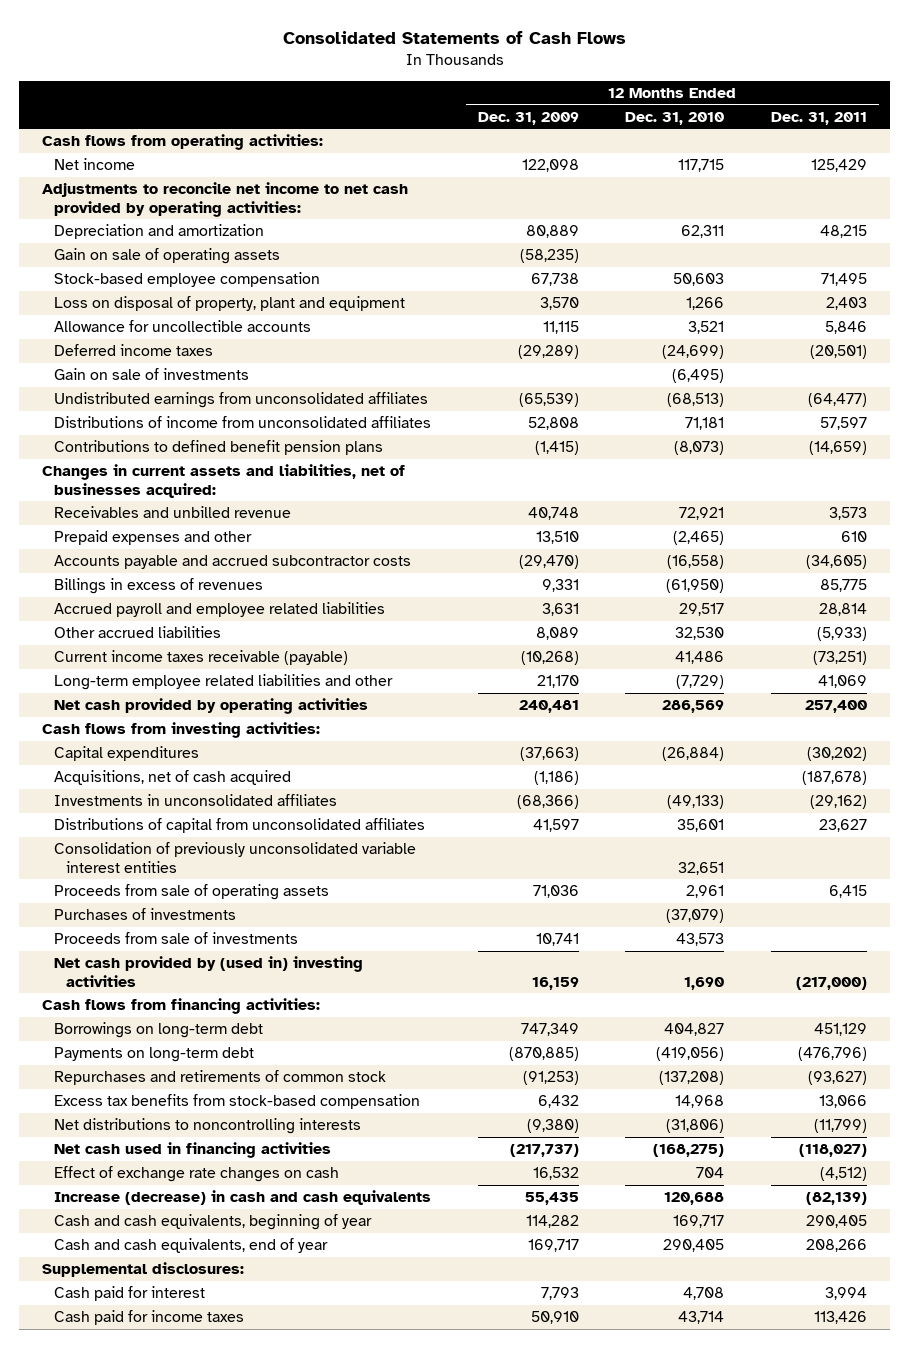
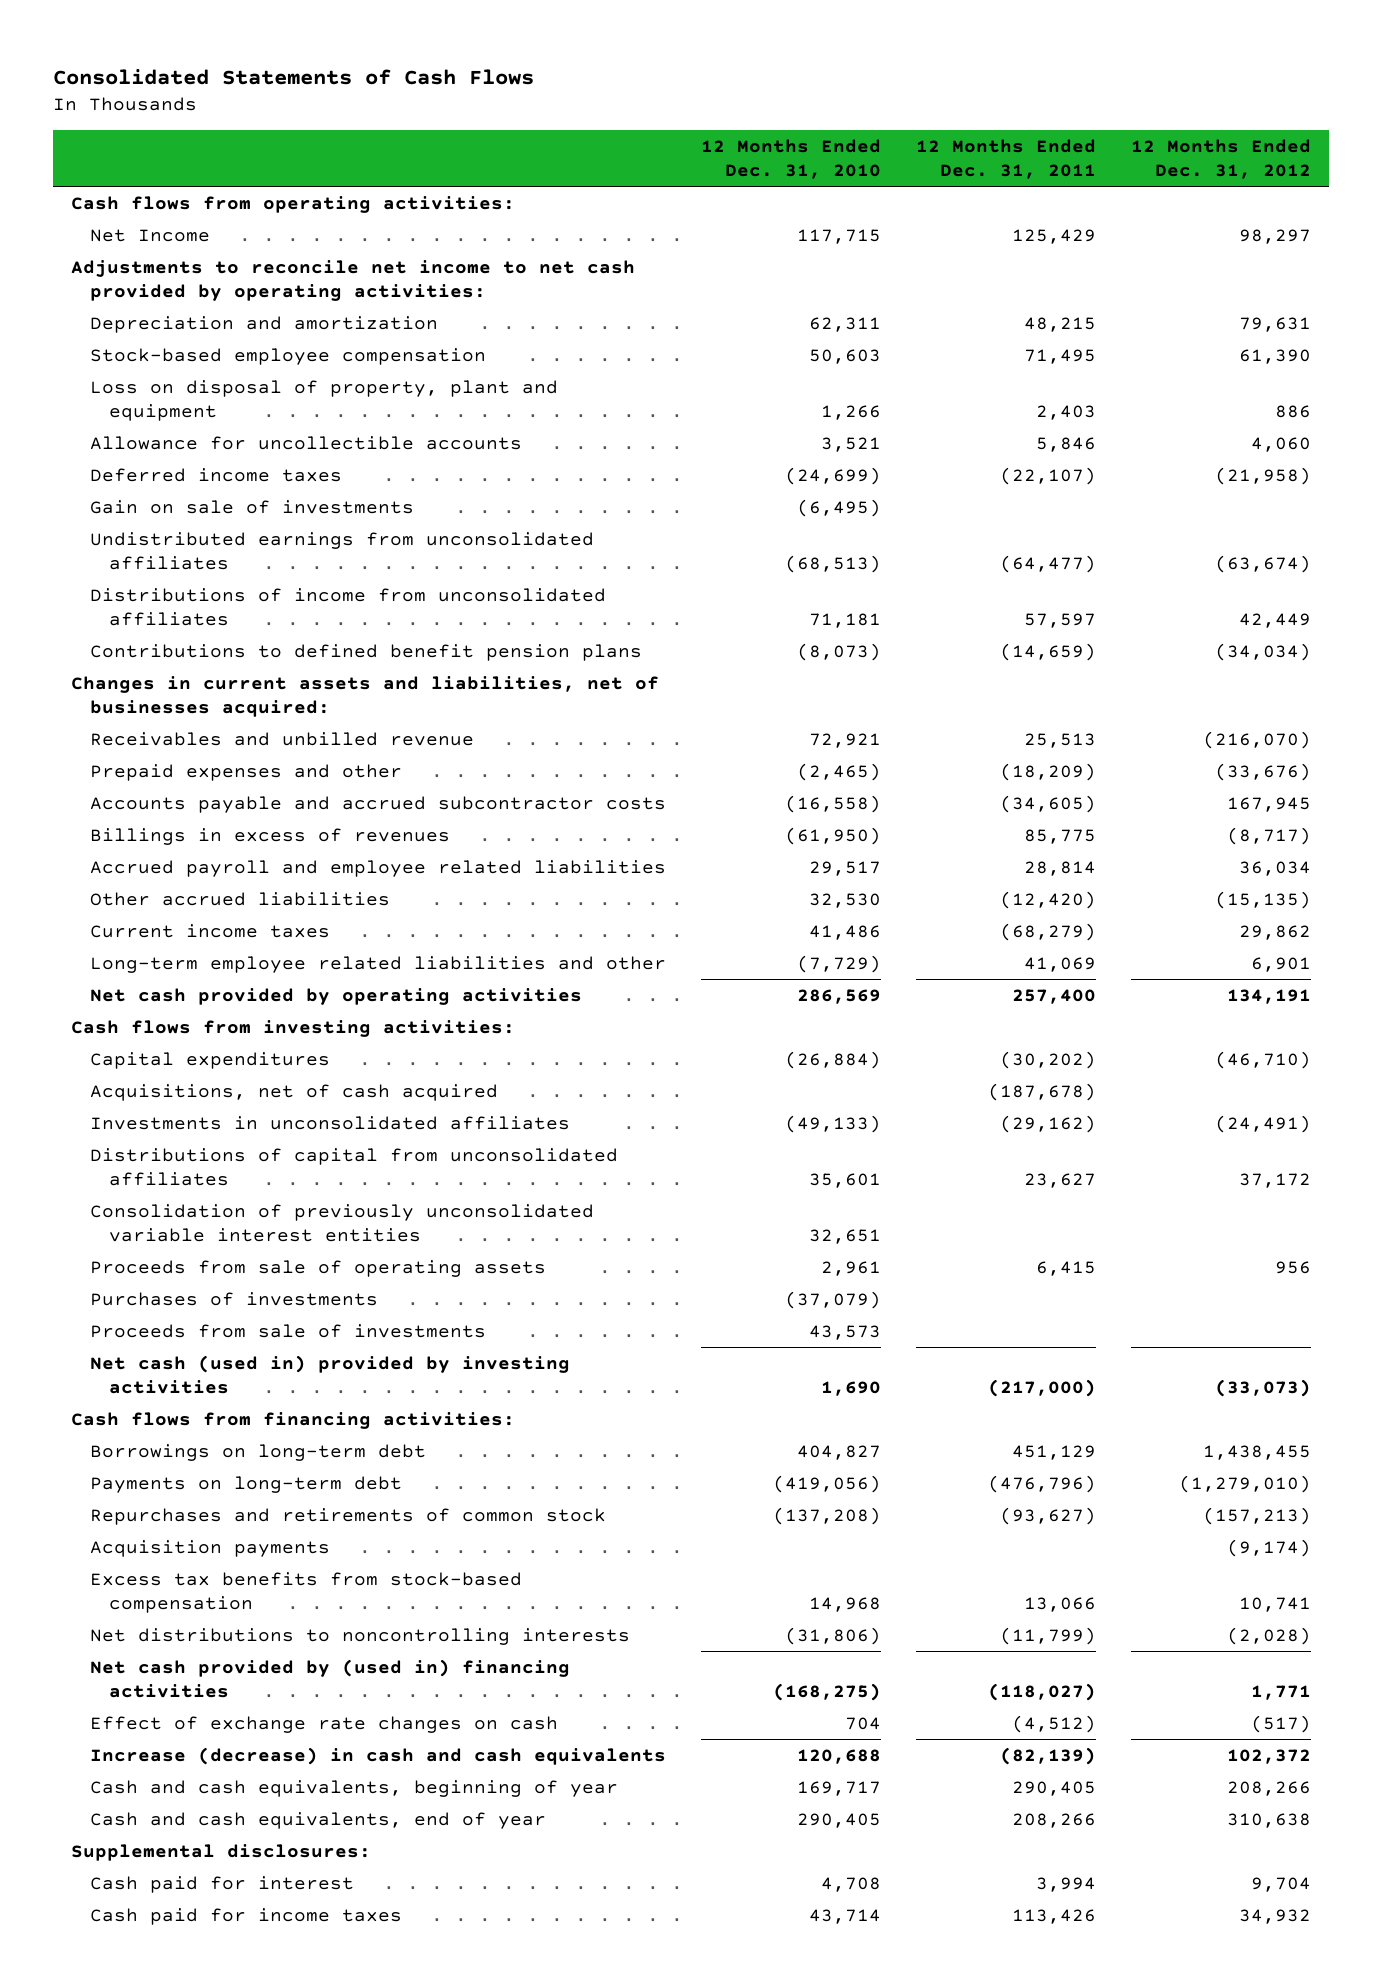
- | 12 Months Ended Dec. 31, 2009 | 12 Months Ended Dec. 31, 2010 | 12 Months Ended Dec. 31, 2011
+ | 12 Months Ended Dec. 31, 2010 | 12 Months Ended Dec. 31, 2011 | 12 Months Ended Dec. 31, 2012
- Net income | 122,098 | 117,715 | 125,429
+ Net Income | 117,715 | 125,429 | 98,297
- Gain on sale of operating assets | (58,235) | |
- Deferred income taxes | (29,289) | (24,699) | (20,501)
+ Deferred income taxes | (24,699) | (22,107) | (21,958)
- Receivables and unbilled revenue | 40,748 | 72,921 | 3,573
- Prepaid expenses and other | 13,510 | (2,465) | 610
+ Receivables and unbilled revenue | 72,921 | 25,513 | (216,070)
+ Prepaid expenses and other | (2,465) | (18,209) | (33,676)
- Other accrued liabilities | 8,089 | 32,530 | (5,933)
- Current income taxes receivable (payable) | (10,268) | 41,486 | (73,251)
+ Other accrued liabilities | 32,530 | (12,420) | (15,135)
+ Current income taxes | 41,486 | (68,279) | 29,862
- Net cash provided by (used in) investing activities | 16,159 | 1,690 | (217,000)
+ Net cash (used in) provided by investing activities | 1,690 | (217,000) | (33,073)
+ Acquisition payments | | | (9,174)
- Net cash used in financing activities | (217,737) | (168,275) | (118,027)
+ Net cash provided by (used in) financing activities | (168,275) | (118,027) | 1,771

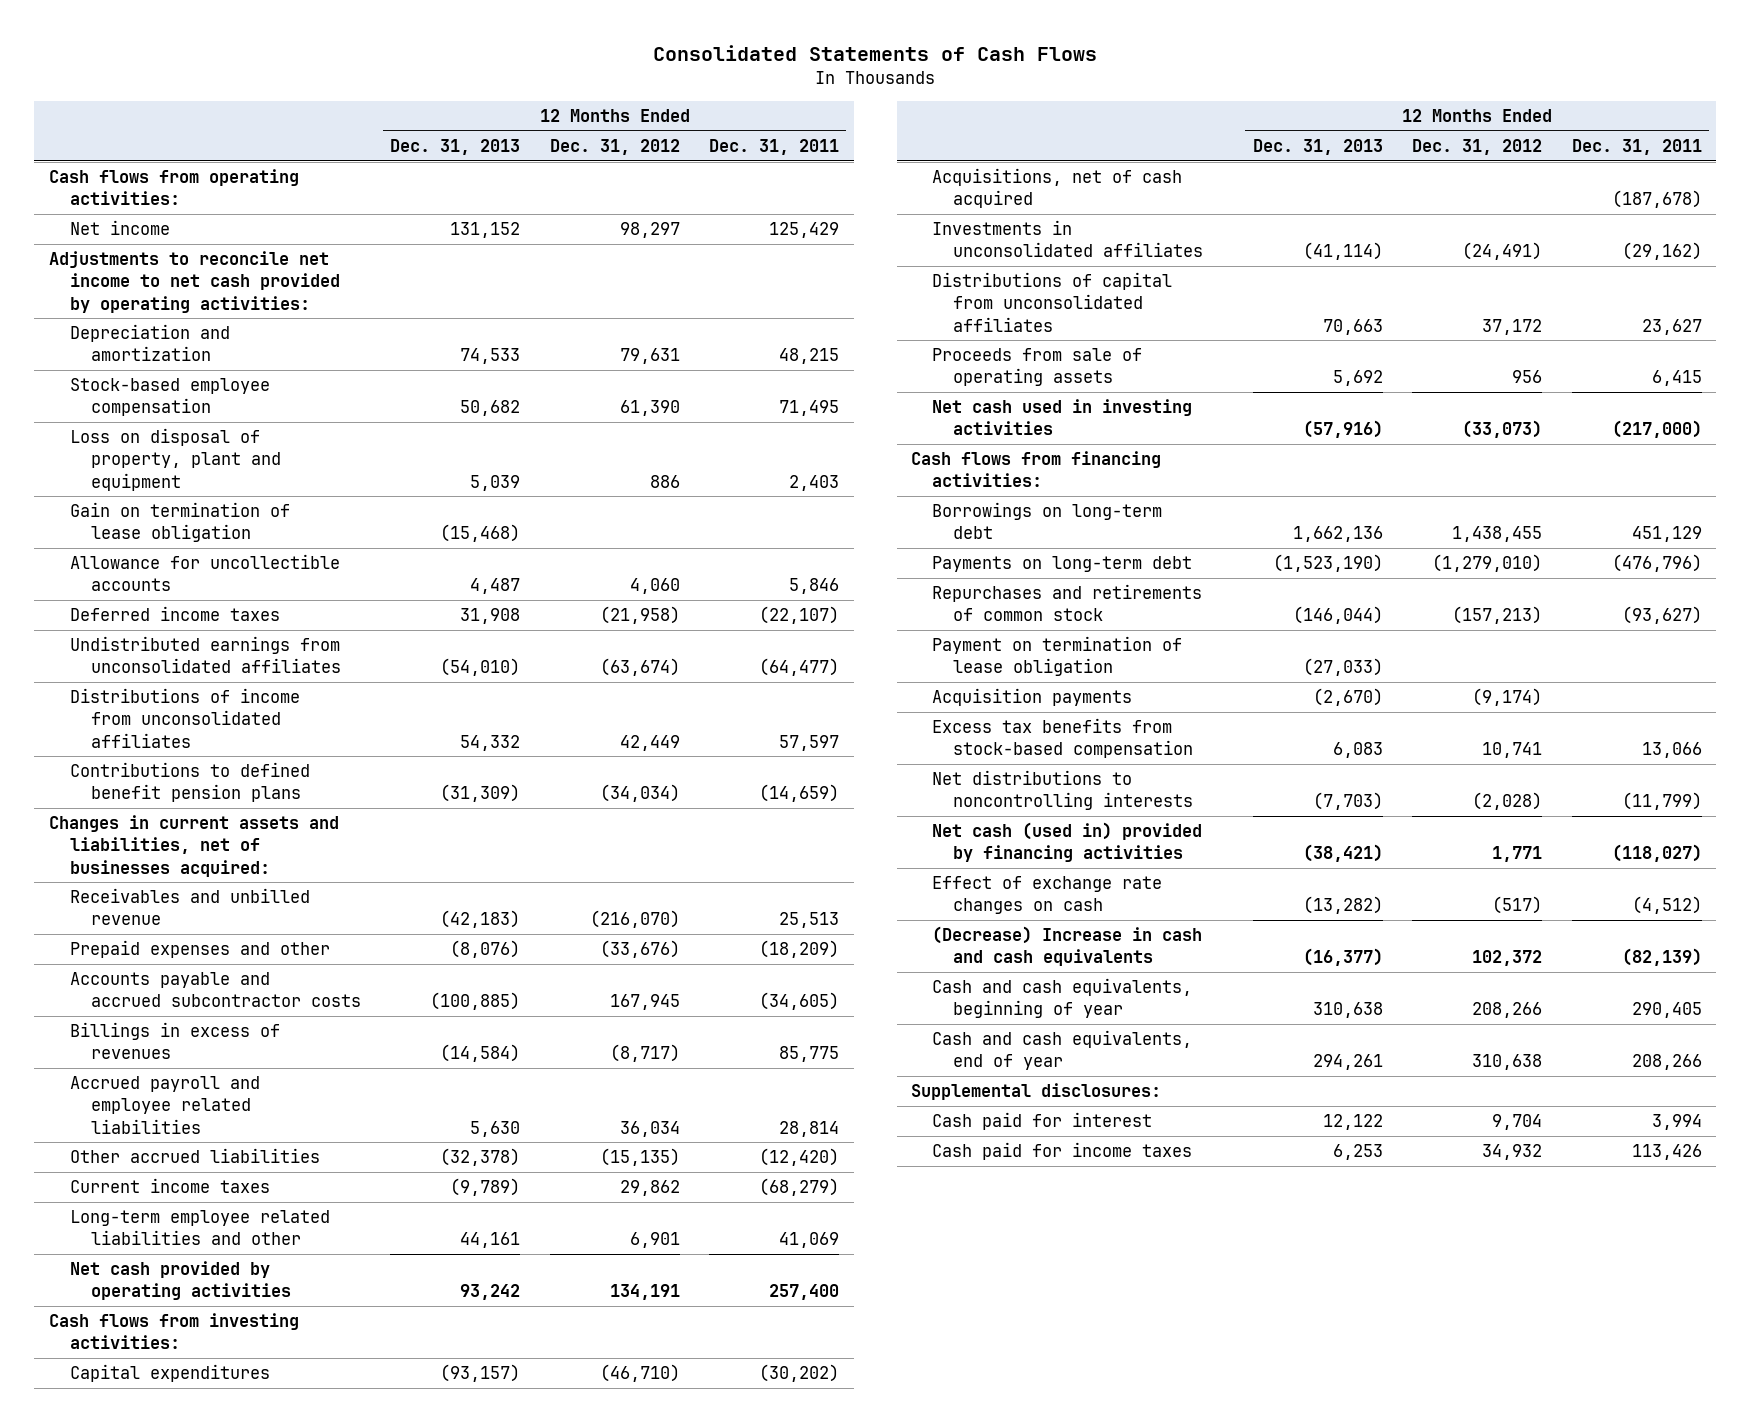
- | 12 Months Ended Dec. 31, 2010 | 12 Months Ended Dec. 31, 2011 | 12 Months Ended Dec. 31, 2012
+ | 12 Months Ended Dec. 31, 2013 | 12 Months Ended Dec. 31, 2012 | 12 Months Ended Dec. 31, 2011
- Net Income | 117,715 | 125,429 | 98,297
+ Net income | 131,152 | 98,297 | 125,429
+ Gain on termination of lease obligation | (15,468) | |
- Gain on sale of investments | (6,495) | |
- Consolidation of previously unconsolidated variable interest entities | 32,651 | |
- Purchases of investments | (37,079) | |
- Proceeds from sale of investments | 43,573 | |
- Net cash (used in) provided by investing activities | 1,690 | (217,000) | (33,073)
+ Net cash used in investing activities | (57,916) | (33,073) | (217,000)
+ Payment on termination of lease obligation | (27,033) | |
- Net cash provided by (used in) financing activities | (168,275) | (118,027) | 1,771
+ Net cash (used in) provided by financing activities | (38,421) | 1,771 | (118,027)
- Increase (decrease) in cash and cash equivalents | 120,688 | (82,139) | 102,372
+ (Decrease) Increase in cash and cash equivalents | (16,377) | 102,372 | (82,139)

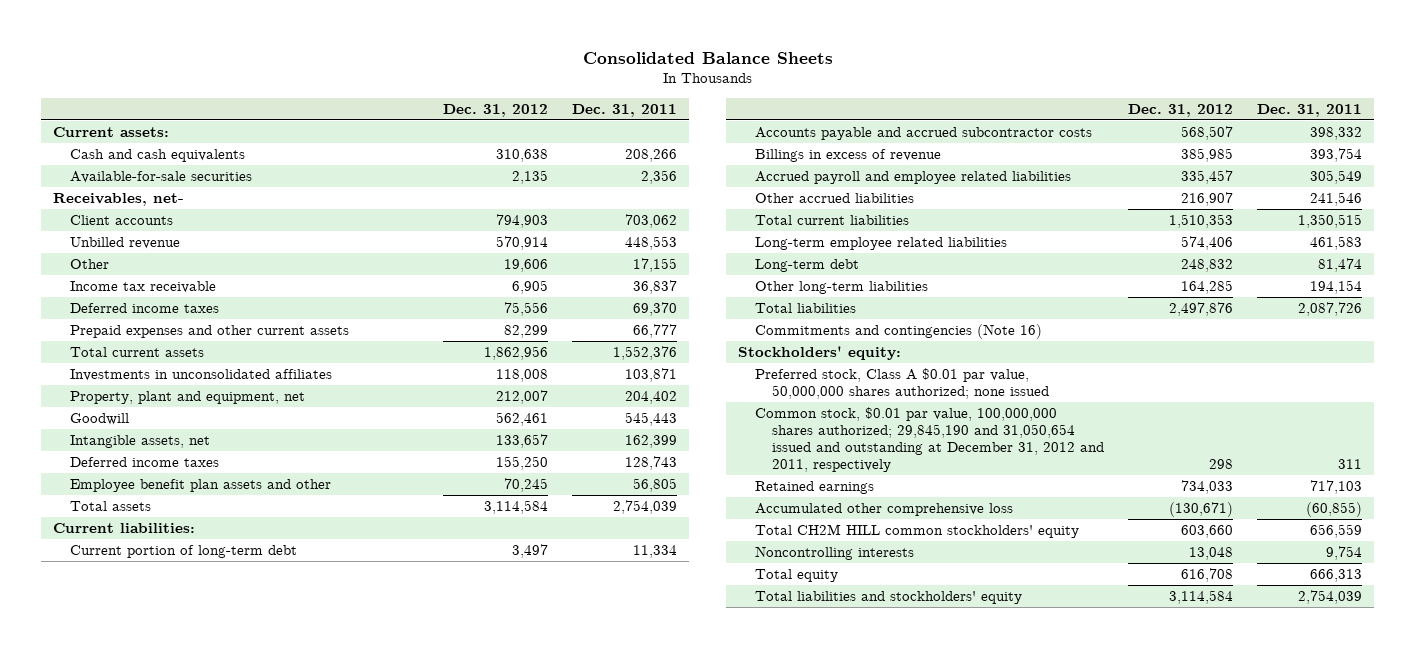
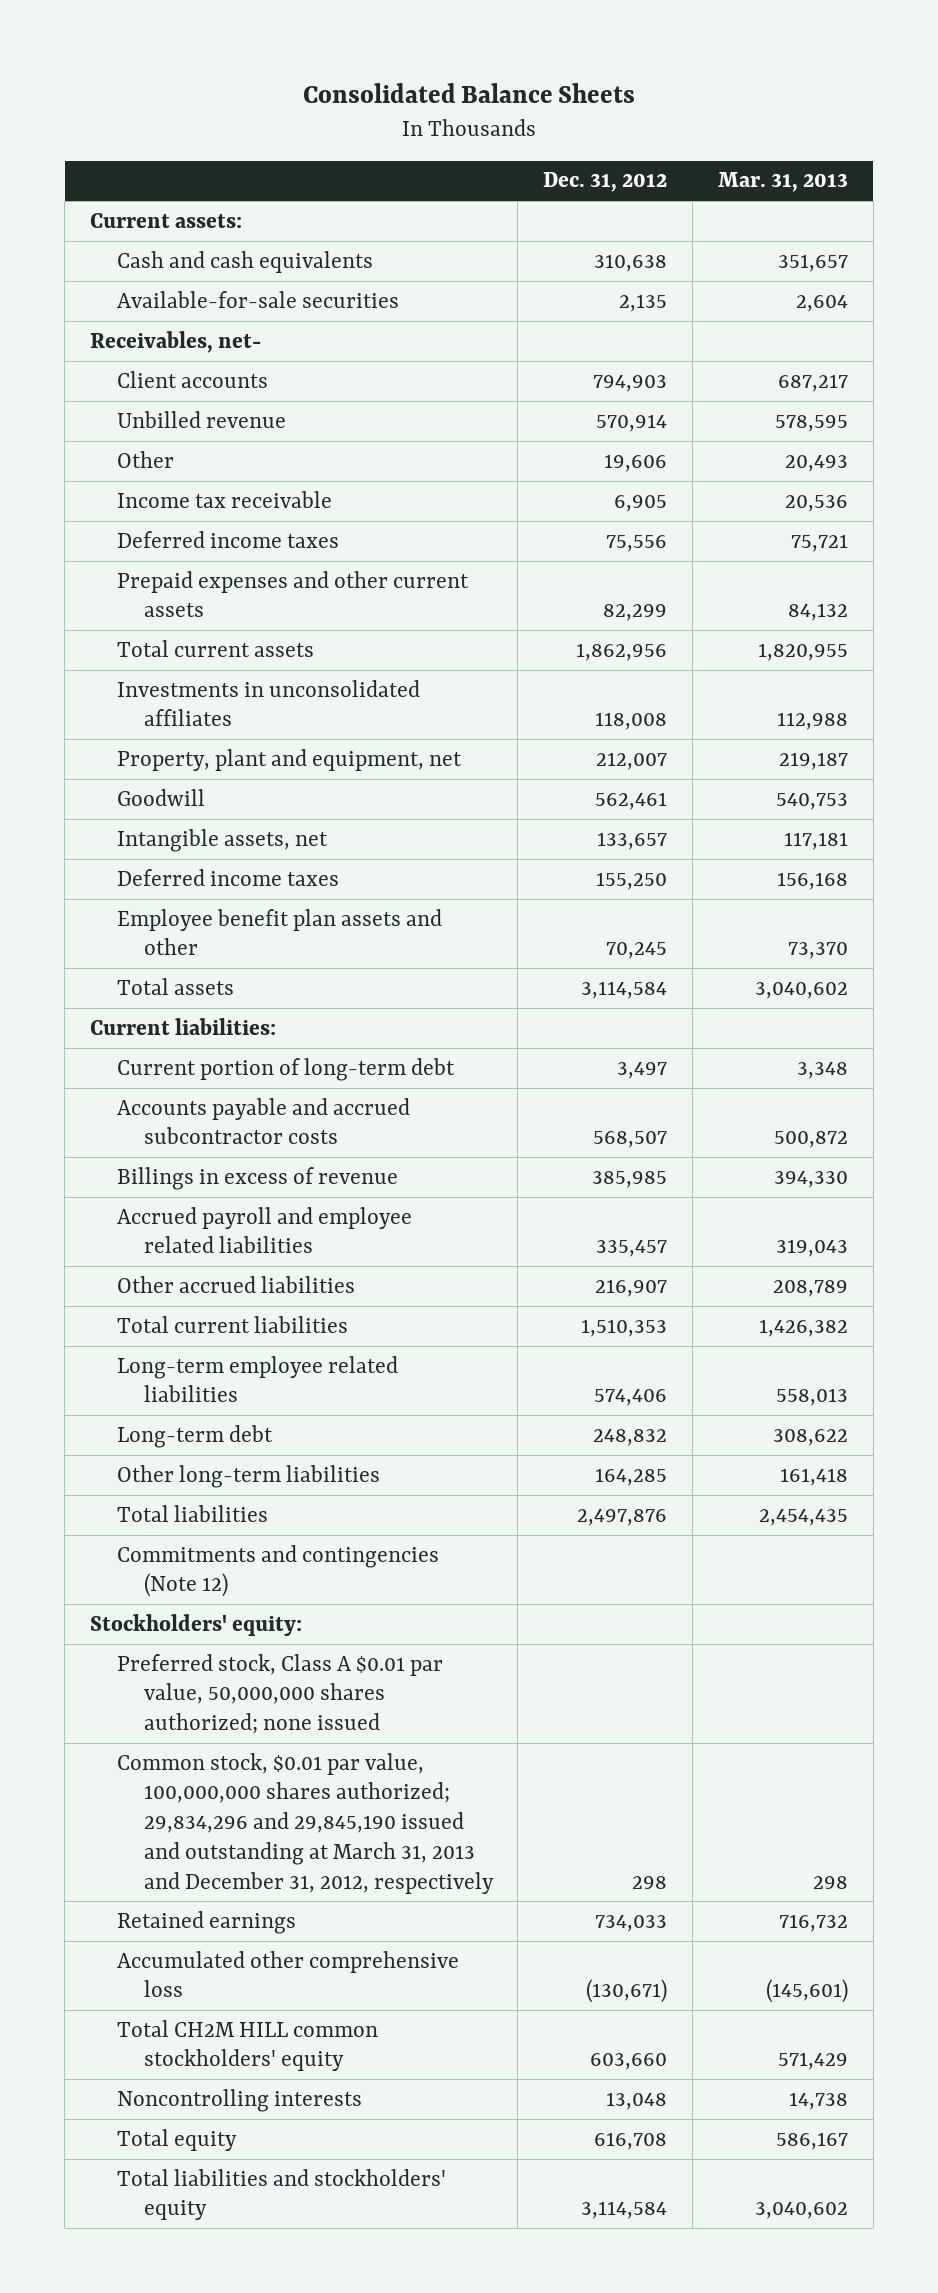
- | Dec. 31, 2012 | Dec. 31, 2011
+ | Dec. 31, 2012 | Mar. 31, 2013
- Commitments and contingencies (Note 16)
+ Commitments and contingencies (Note 12)
- Common stock, $0.01 par value, 100,000,000 shares authorized; 29,845,190 and 31,050,654 issued and outstanding at December 31, 2012 and 2011, respectively | 298 | 311
+ Common stock, $0.01 par value, 100,000,000 shares authorized; 29,834,296 and 29,845,190 issued and outstanding at March 31, 2013 and December 31, 2012, respectively | 298 | 298

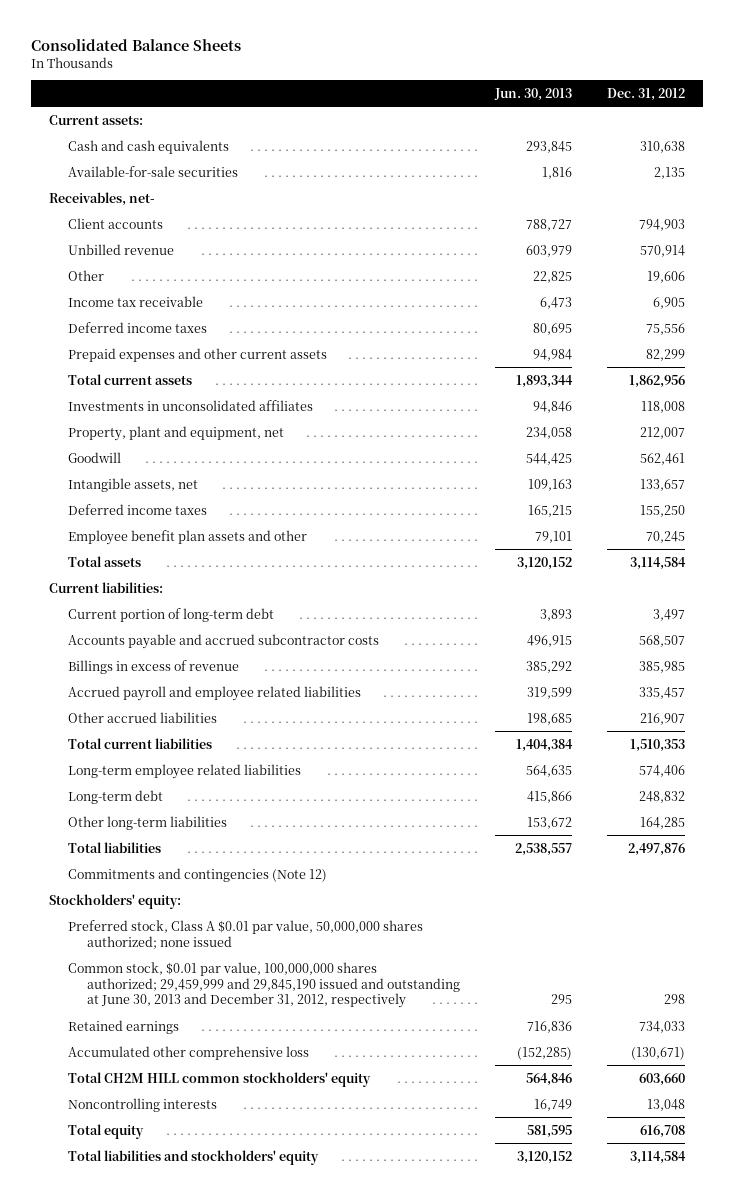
- | Dec. 31, 2012 | Mar. 31, 2013
+ | Jun. 30, 2013 | Dec. 31, 2012
- Common stock, $0.01 par value, 100,000,000 shares authorized; 29,834,296 and 29,845,190 issued and outstanding at March 31, 2013 and December 31, 2012, respectively | 298 | 298
+ Common stock, $0.01 par value, 100,000,000 shares authorized; 29,459,999 and 29,845,190 issued and outstanding at June 30, 2013 and December 31, 2012, respectively | 295 | 298

